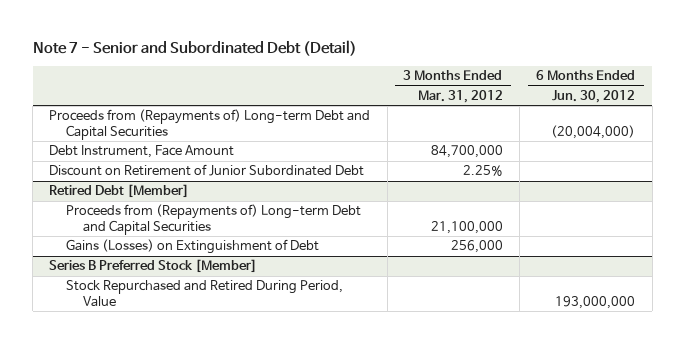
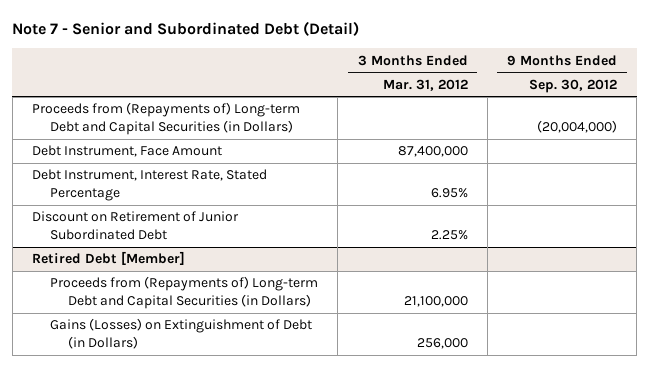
- | 3 Months Ended Mar. 31, 2012 | 6 Months Ended Jun. 30, 2012
+ | 3 Months Ended Mar. 31, 2012 | 9 Months Ended Sep. 30, 2012
- Proceeds from (Repayments of) Long-term Debt and Capital Securities | | (20,004,000)
- Debt Instrument, Face Amount | 84,700,000 |
+ Proceeds from (Repayments of) Long-term Debt and Capital Securities (in Dollars) | | (20,004,000)
+ Debt Instrument, Face Amount | 87,400,000 |
+ Debt Instrument, Interest Rate, Stated Percentage | 6.95% |
@ Retired Debt [Member]
- Proceeds from (Repayments of) Long-term Debt and Capital Securities | 21,100,000 |
- Gains (Losses) on Extinguishment of Debt | 256,000 |
- Series B Preferred Stock [Member]
- Stock Repurchased and Retired During Period, Value | | 193,000,000
@ Retired Debt [Member]
+ Proceeds from (Repayments of) Long-term Debt and Capital Securities (in Dollars) | 21,100,000 |
+ Gains (Losses) on Extinguishment of Debt (in Dollars) | 256,000 |

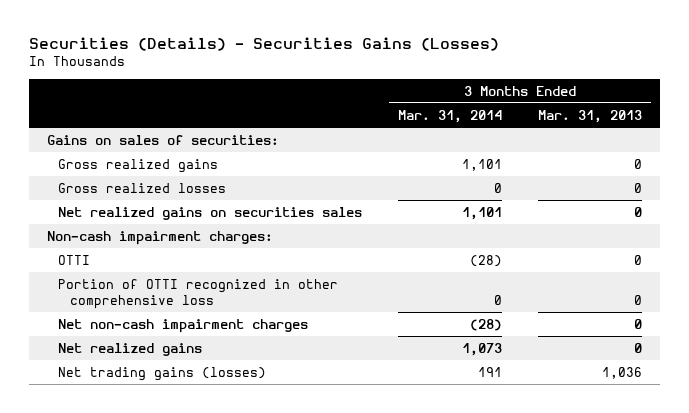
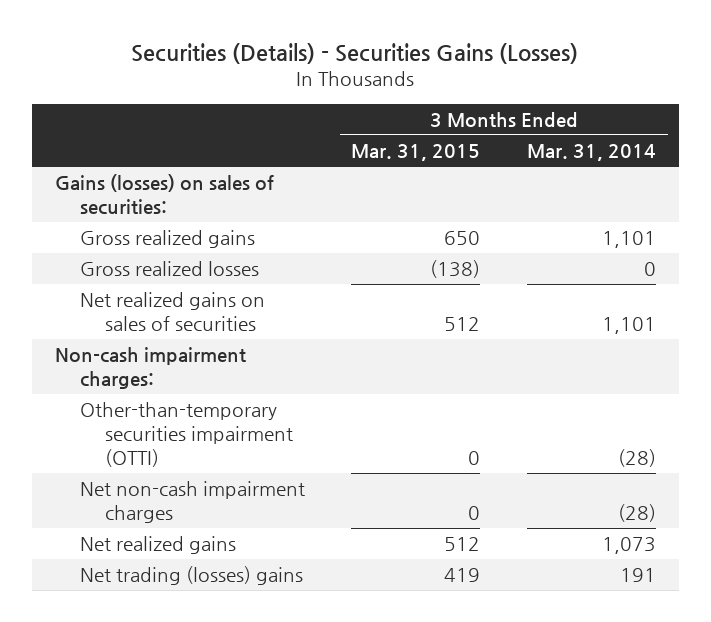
- | 3 Months Ended Mar. 31, 2014 | 3 Months Ended Mar. 31, 2013
+ | 3 Months Ended Mar. 31, 2015 | 3 Months Ended Mar. 31, 2014
- Gains on sales of securities:
+ Gains (losses) on sales of securities:
- Net realized gains on securities sales | 1,101 | 0
+ Net realized gains on sales of securities | 512 | 1,101
- OTTI | (28) | 0
- Portion of OTTI recognized in other comprehensive loss | 0 | 0
+ Other-than-temporary securities impairment (OTTI) | 0 | (28)
- Net trading gains (losses) | 191 | 1,036
+ Net trading (losses) gains | 419 | 191

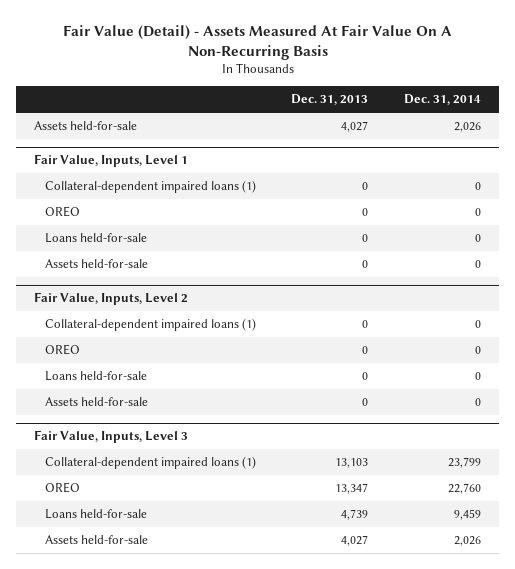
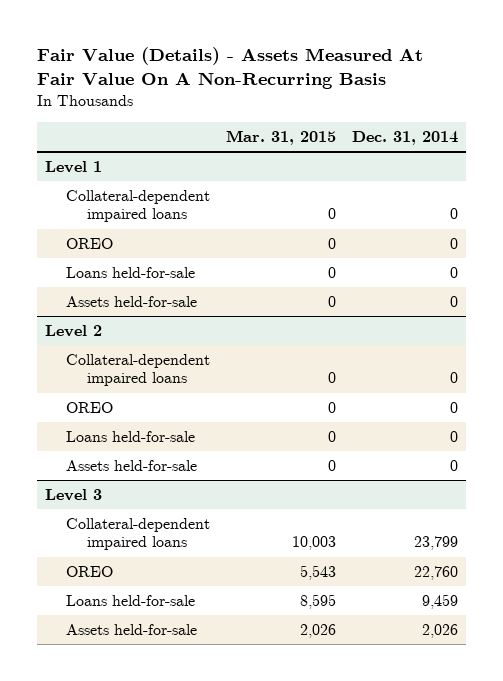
- Fair Value (Detail) - Assets Measured At Fair Value On A Non-Recurring Basis
+ Fair Value (Details) - Assets Measured At Fair Value On A Non-Recurring Basis
- | Dec. 31, 2013 | Dec. 31, 2014
+ | Mar. 31, 2015 | Dec. 31, 2014
- Assets held-for-sale | 4,027 | 2,026
- Fair Value, Inputs, Level 1
- Collateral-dependent impaired loans (1) | 0 | 0
+ Level 1
+ Collateral-dependent impaired loans | 0 | 0
- Fair Value, Inputs, Level 2
- Collateral-dependent impaired loans (1) | 0 | 0
+ Level 2
+ Collateral-dependent impaired loans | 0 | 0
- Fair Value, Inputs, Level 3
- Collateral-dependent impaired loans (1) | 13,103 | 23,799
+ Level 3
+ Collateral-dependent impaired loans | 10,003 | 23,799

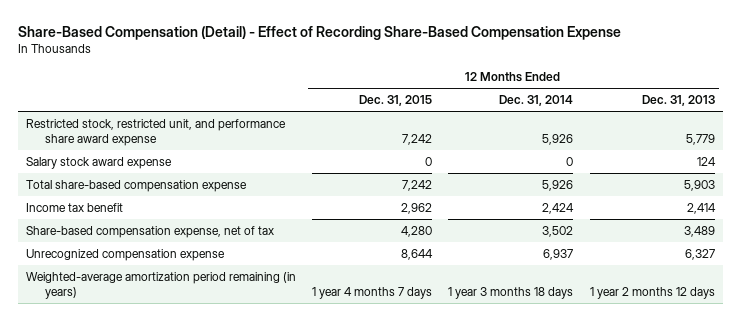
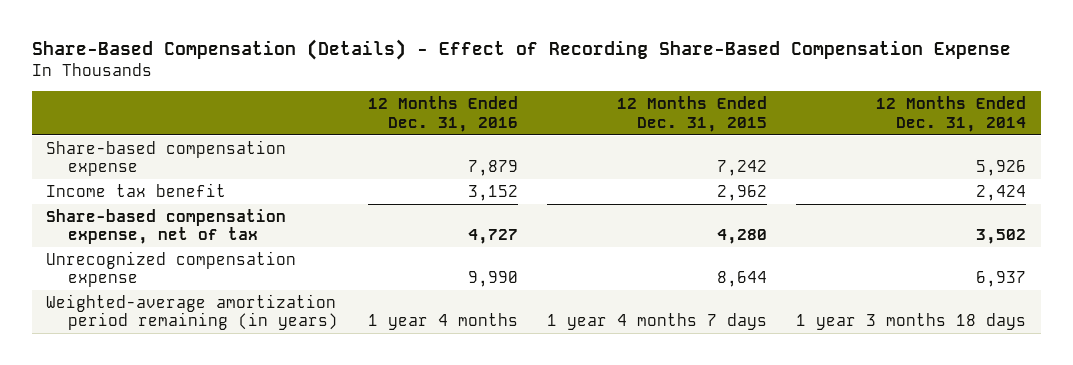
- Share-Based Compensation (Detail) - Effect of Recording Share-Based Compensation Expense
+ Share-Based Compensation (Details) - Effect of Recording Share-Based Compensation Expense
- | 12 Months Ended Dec. 31, 2015 | 12 Months Ended Dec. 31, 2014 | 12 Months Ended Dec. 31, 2013
+ | 12 Months Ended Dec. 31, 2016 | 12 Months Ended Dec. 31, 2015 | 12 Months Ended Dec. 31, 2014
- Restricted stock, restricted unit, and performance share award expense | 7,242 | 5,926 | 5,779
- Salary stock award expense | 0 | 0 | 124
- Total share-based compensation expense | 7,242 | 5,926 | 5,903
+ Share-based compensation expense | 7,879 | 7,242 | 5,926

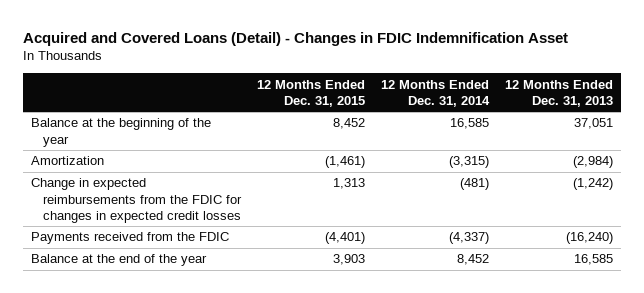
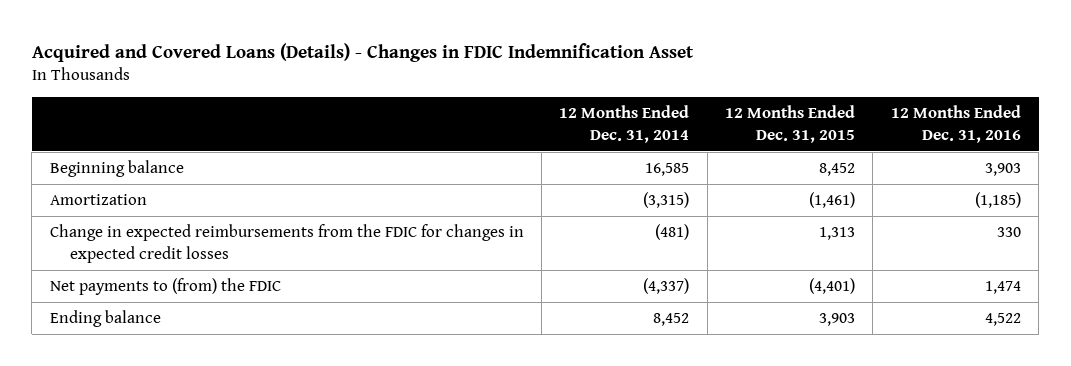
- Acquired and Covered Loans (Detail) - Changes in FDIC Indemnification Asset
+ Acquired and Covered Loans (Details) - Changes in FDIC Indemnification Asset
- | 12 Months Ended Dec. 31, 2015 | 12 Months Ended Dec. 31, 2014 | 12 Months Ended Dec. 31, 2013
+ | 12 Months Ended Dec. 31, 2014 | 12 Months Ended Dec. 31, 2015 | 12 Months Ended Dec. 31, 2016
- Balance at the beginning of the year | 8,452 | 16,585 | 37,051
+ Beginning balance | 16,585 | 8,452 | 3,903
- Payments received from the FDIC | (4,401) | (4,337) | (16,240)
- Balance at the end of the year | 3,903 | 8,452 | 16,585
+ Net payments to (from) the FDIC | (4,337) | (4,401) | 1,474
+ Ending balance | 8,452 | 3,903 | 4,522

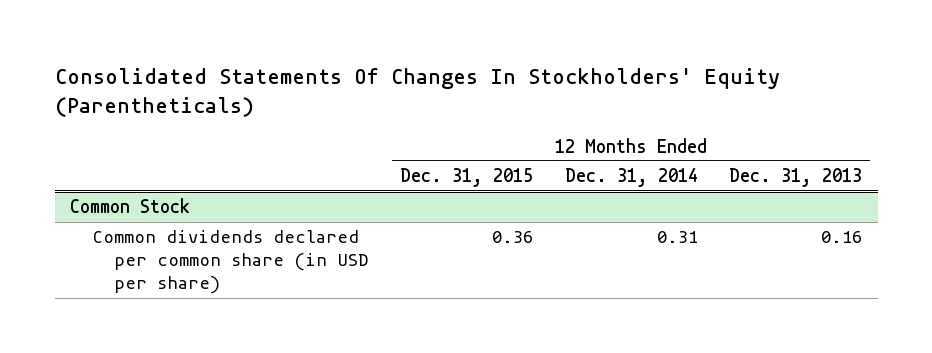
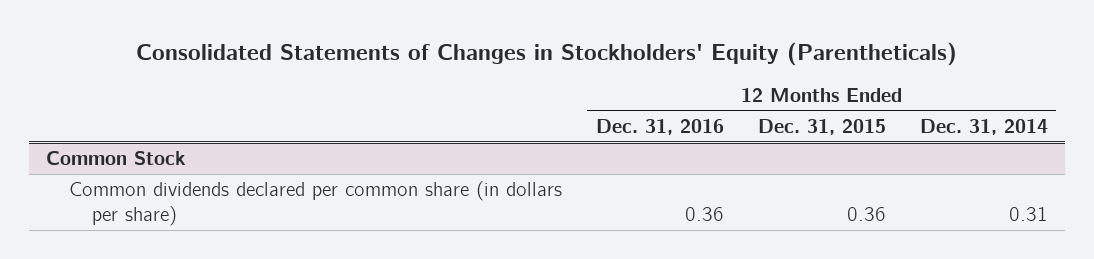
- Consolidated Statements Of Changes In Stockholders' Equity (Parentheticals)
+ Consolidated Statements of Changes in Stockholders' Equity (Parentheticals)
- | 12 Months Ended Dec. 31, 2015 | 12 Months Ended Dec. 31, 2014 | 12 Months Ended Dec. 31, 2013
+ | 12 Months Ended Dec. 31, 2016 | 12 Months Ended Dec. 31, 2015 | 12 Months Ended Dec. 31, 2014
@ Common Stock
- Common dividends declared per common share (in USD per share) | 0.36 | 0.31 | 0.16
+ Common dividends declared per common share (in dollars per share) | 0.36 | 0.36 | 0.31

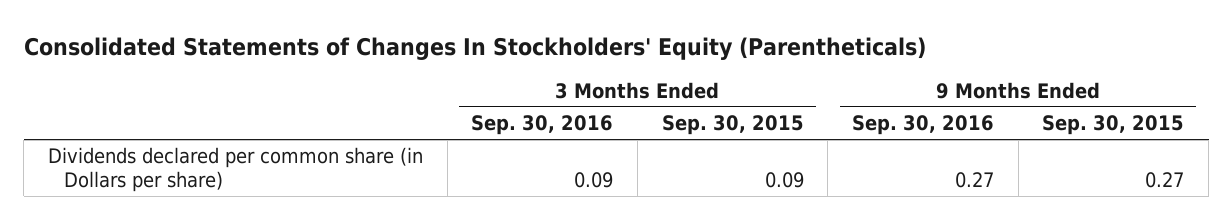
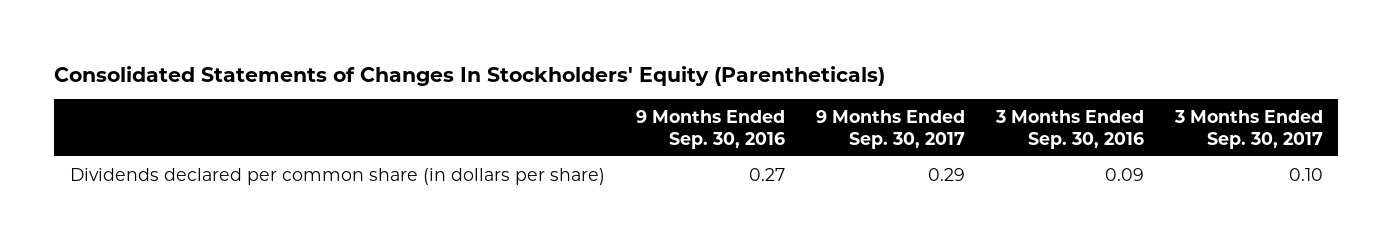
- | 3 Months Ended Sep. 30, 2016 | 3 Months Ended Sep. 30, 2015 | 9 Months Ended Sep. 30, 2016 | 9 Months Ended Sep. 30, 2015
+ | 9 Months Ended Sep. 30, 2016 | 9 Months Ended Sep. 30, 2017 | 3 Months Ended Sep. 30, 2016 | 3 Months Ended Sep. 30, 2017
- Dividends declared per common share (in Dollars per share) | 0.09 | 0.09 | 0.27 | 0.27
+ Dividends declared per common share (in dollars per share) | 0.27 | 0.29 | 0.09 | 0.10

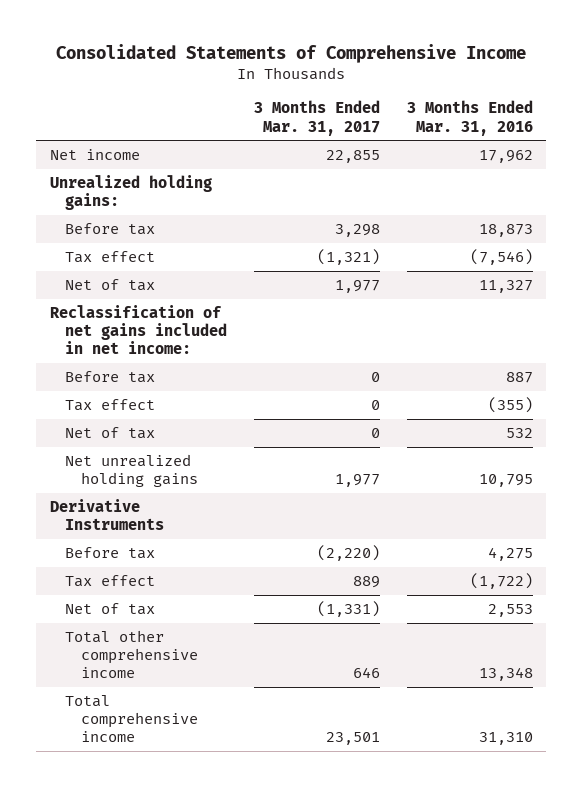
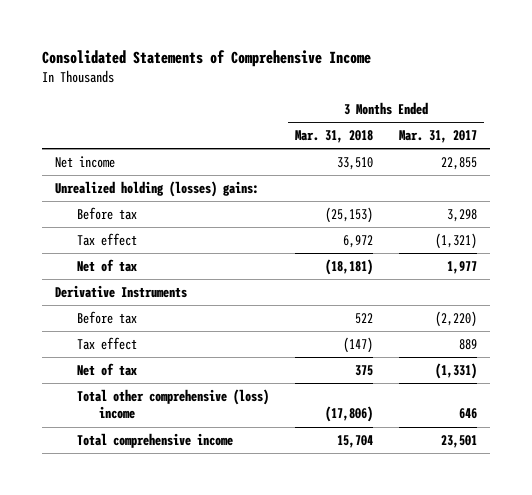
- | 3 Months Ended Mar. 31, 2017 | 3 Months Ended Mar. 31, 2016
+ | 3 Months Ended Mar. 31, 2018 | 3 Months Ended Mar. 31, 2017
- Unrealized holding gains:
+ Unrealized holding (losses) gains:
- Reclassification of net gains included in net income:
- Before tax | 0 | 887
- Tax effect | 0 | (355)
- Net of tax | 0 | 532
- Net unrealized holding gains | 1,977 | 10,795
- Total other comprehensive income | 646 | 13,348
+ Total other comprehensive (loss) income | (17,806) | 646

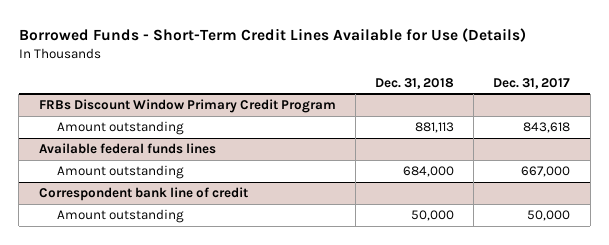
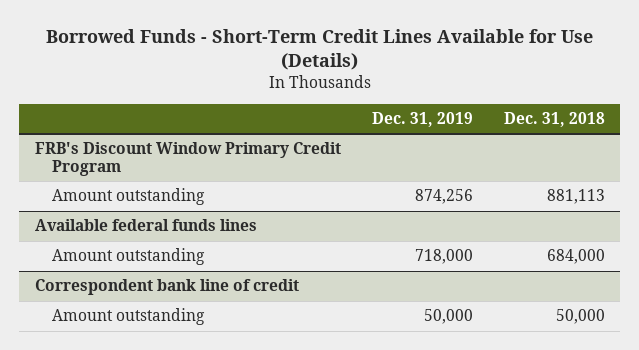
- | Dec. 31, 2018 | Dec. 31, 2017
+ | Dec. 31, 2019 | Dec. 31, 2018
- FRBs Discount Window Primary Credit Program
+ FRB's Discount Window Primary Credit Program

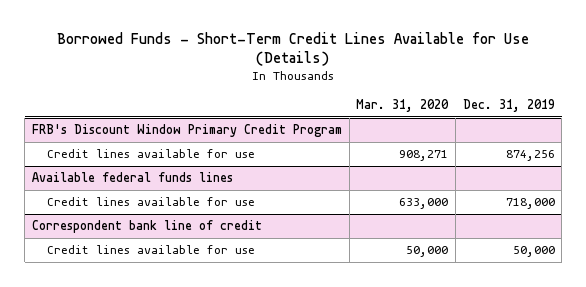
- | Dec. 31, 2019 | Dec. 31, 2018
+ | Mar. 31, 2020 | Dec. 31, 2019
@ FRB's Discount Window Primary Credit Program
- Amount outstanding | 874,256 | 881,113
+ Credit lines available for use | 908,271 | 874,256
@ Available federal funds lines
- Amount outstanding | 718,000 | 684,000
+ Credit lines available for use | 633,000 | 718,000
@ Correspondent bank line of credit
- Amount outstanding | 50,000 | 50,000
+ Credit lines available for use | 50,000 | 50,000

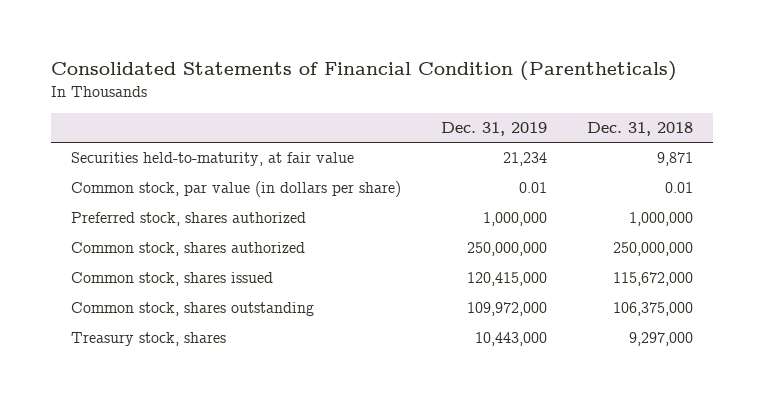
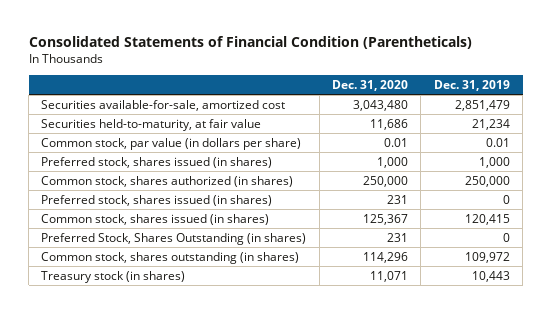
- | Dec. 31, 2019 | Dec. 31, 2018
+ | Dec. 31, 2020 | Dec. 31, 2019
+ Securities available-for-sale, amortized cost | 3,043,480 | 2,851,479
- Preferred stock, shares authorized | 1,000,000 | 1,000,000
- Common stock, shares authorized | 250,000,000 | 250,000,000
- Common stock, shares issued | 120,415,000 | 115,672,000
- Common stock, shares outstanding | 109,972,000 | 106,375,000
- Treasury stock, shares | 10,443,000 | 9,297,000
+ Preferred stock, shares issued (in shares) | 1,000 | 1,000
+ Common stock, shares authorized (in shares) | 250,000 | 250,000
+ Preferred stock, shares issued (in shares) | 231 | 0
+ Common stock, shares issued (in shares) | 125,367 | 120,415
+ Preferred Stock, Shares Outstanding (in shares) | 231 | 0
+ Common stock, shares outstanding (in shares) | 114,296 | 109,972
+ Treasury stock (in shares) | 11,071 | 10,443

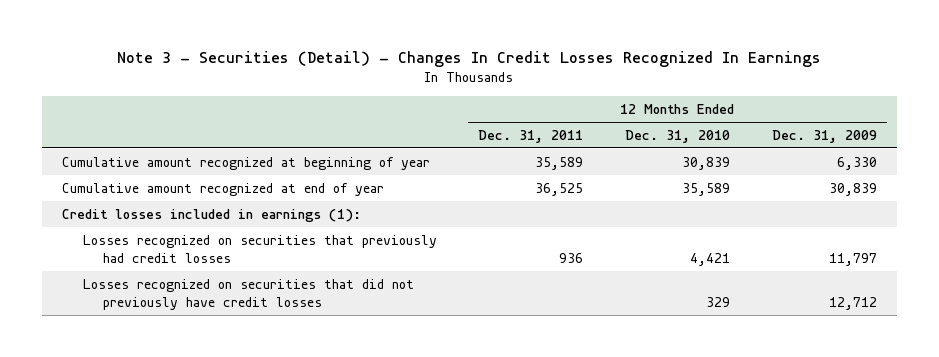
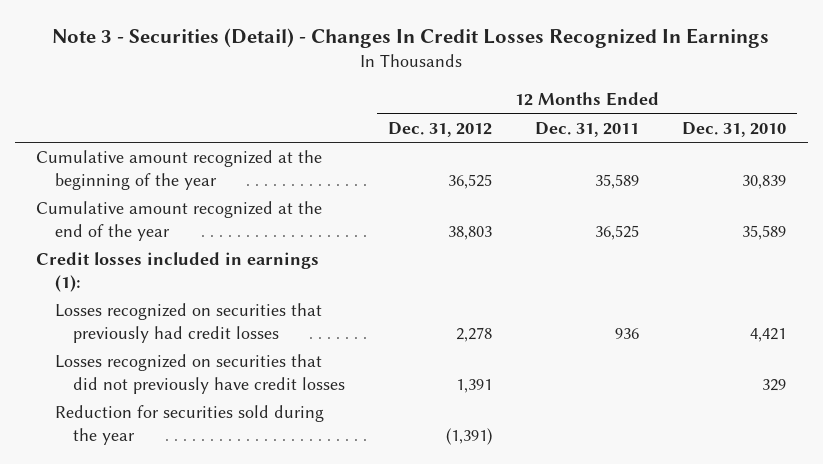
- | 12 Months Ended Dec. 31, 2011 | 12 Months Ended Dec. 31, 2010 | 12 Months Ended Dec. 31, 2009
+ | 12 Months Ended Dec. 31, 2012 | 12 Months Ended Dec. 31, 2011 | 12 Months Ended Dec. 31, 2010
- Cumulative amount recognized at beginning of year | 35,589 | 30,839 | 6,330
- Cumulative amount recognized at end of year | 36,525 | 35,589 | 30,839
+ Cumulative amount recognized at the beginning of the year | 36,525 | 35,589 | 30,839
+ Cumulative amount recognized at the end of the year | 38,803 | 36,525 | 35,589
+ Reduction for securities sold during the year | (1,391) | |

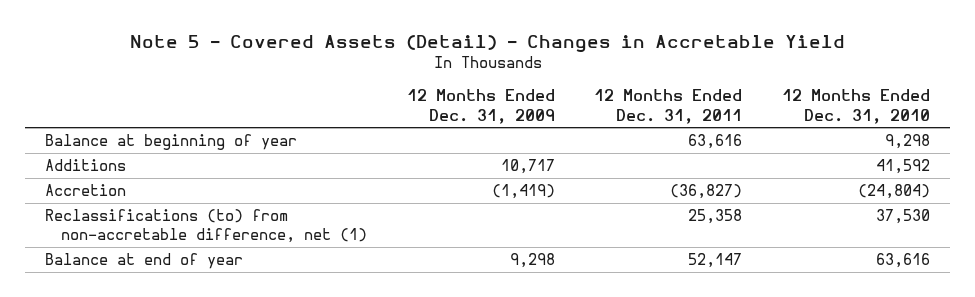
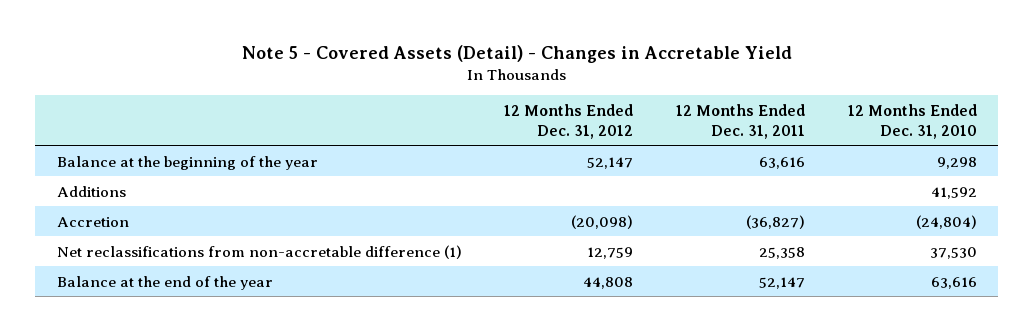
- | 12 Months Ended Dec. 31, 2009 | 12 Months Ended Dec. 31, 2011 | 12 Months Ended Dec. 31, 2010
+ | 12 Months Ended Dec. 31, 2012 | 12 Months Ended Dec. 31, 2011 | 12 Months Ended Dec. 31, 2010
- Balance at beginning of year | | 63,616 | 9,298
+ Balance at the beginning of the year | 52,147 | 63,616 | 9,298
- Reclassifications (to) from non-accretable difference, net (1) | | 25,358 | 37,530
- Balance at end of year | 9,298 | 52,147 | 63,616
+ Net reclassifications from non-accretable difference (1) | 12,759 | 25,358 | 37,530
+ Balance at the end of the year | 44,808 | 52,147 | 63,616

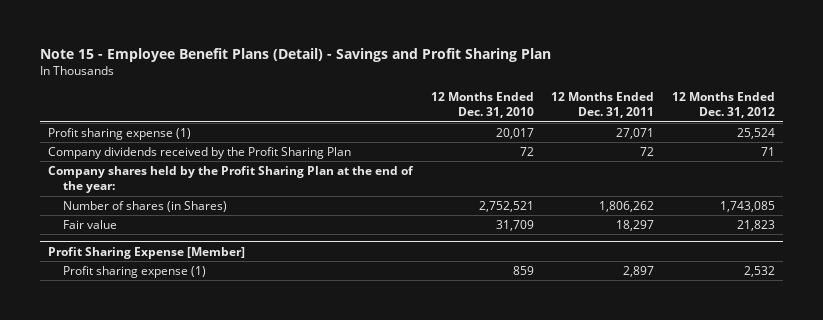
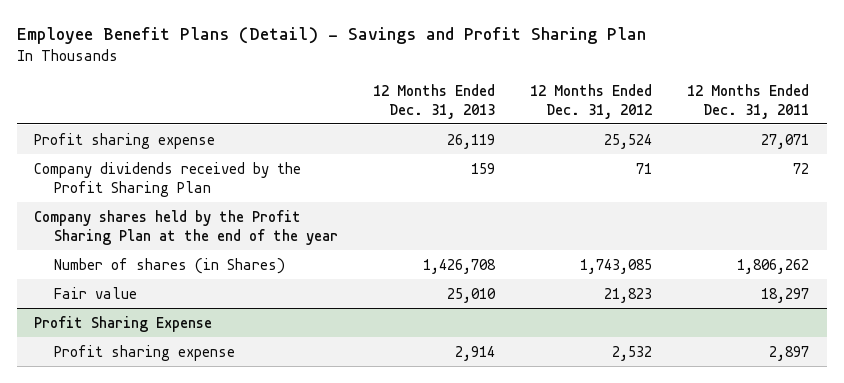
- Note 15 - Employee Benefit Plans (Detail) - Savings and Profit Sharing Plan
+ Employee Benefit Plans (Detail) - Savings and Profit Sharing Plan
- | 12 Months Ended Dec. 31, 2010 | 12 Months Ended Dec. 31, 2011 | 12 Months Ended Dec. 31, 2012
+ | 12 Months Ended Dec. 31, 2013 | 12 Months Ended Dec. 31, 2012 | 12 Months Ended Dec. 31, 2011
- Profit sharing expense (1) | 20,017 | 27,071 | 25,524
+ Profit sharing expense | 26,119 | 25,524 | 27,071
- Company shares held by the Profit Sharing Plan at the end of the year:
+ Company shares held by the Profit Sharing Plan at the end of the year
- Profit Sharing Expense [Member]
- Profit sharing expense (1) | 859 | 2,897 | 2,532
+ Profit Sharing Expense
+ Profit sharing expense | 2,914 | 2,532 | 2,897

